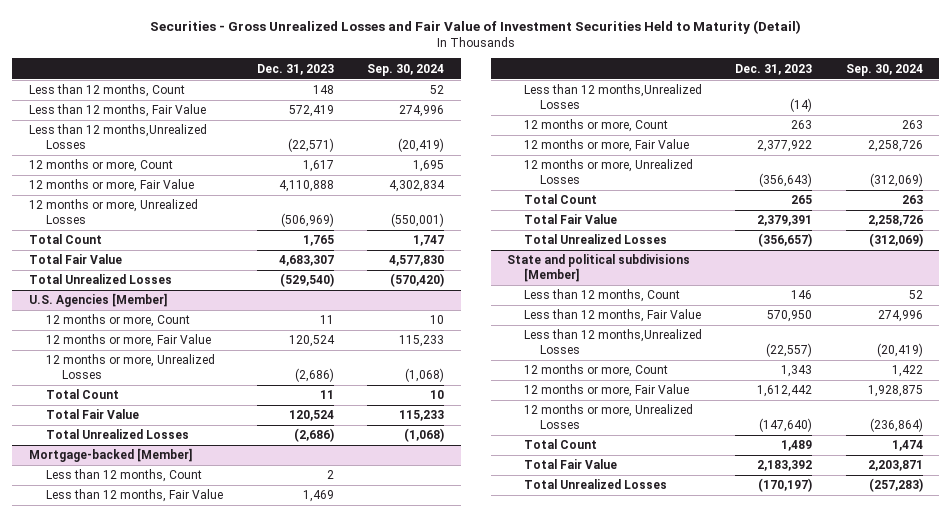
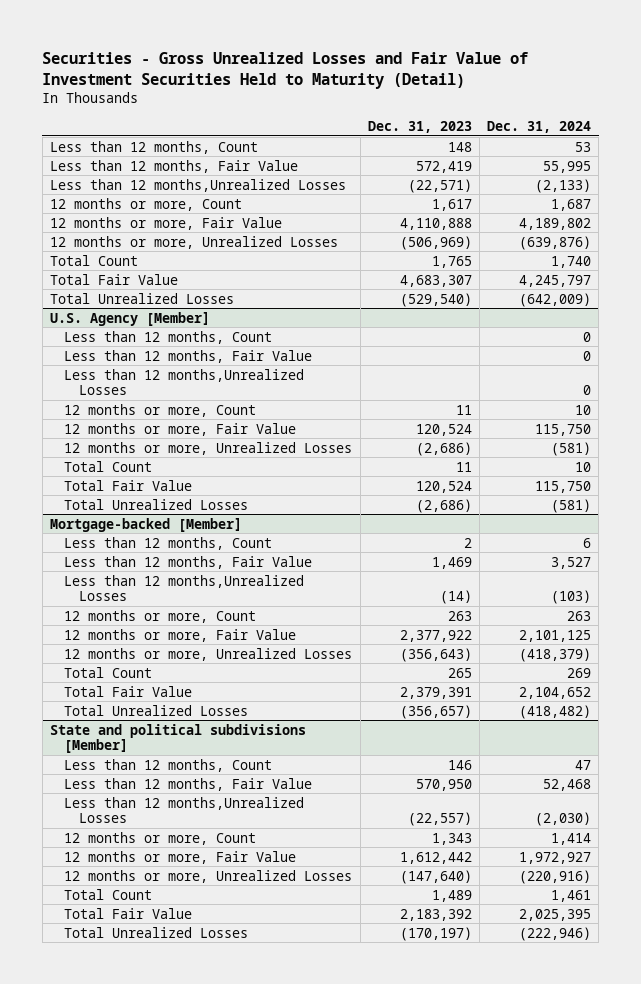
- | Dec. 31, 2023 | Sep. 30, 2024
+ | Dec. 31, 2023 | Dec. 31, 2024
- U.S. Agencies [Member]
+ U.S. Agency [Member]
+ Less than 12 months, Count | | 0
+ Less than 12 months, Fair Value | | 0
+ Less than 12 months,Unrealized Losses | | 0

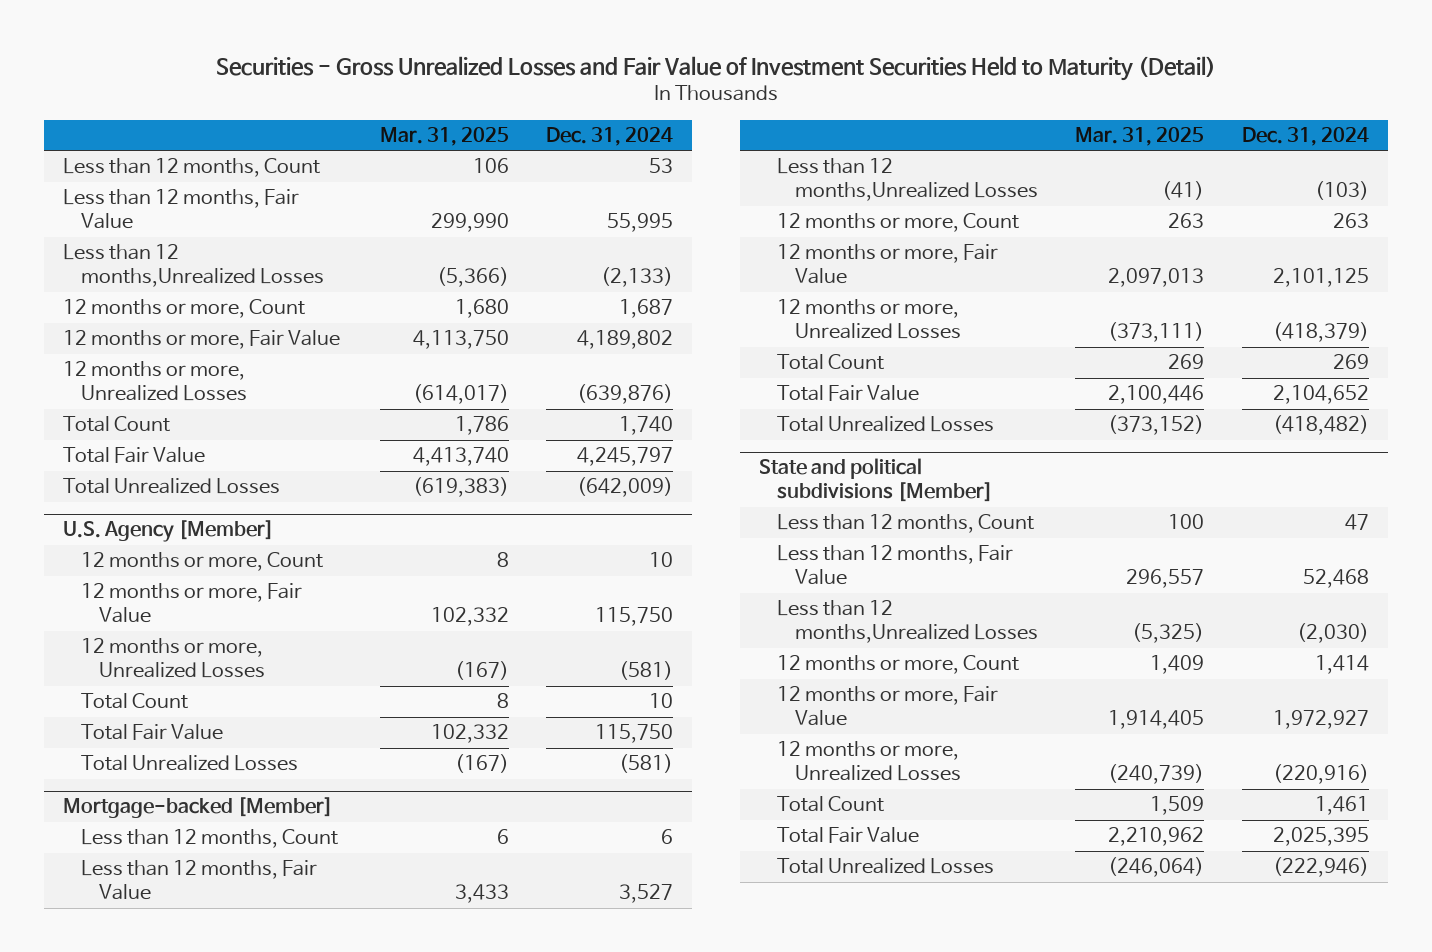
- | Dec. 31, 2023 | Dec. 31, 2024
+ | Mar. 31, 2025 | Dec. 31, 2024
@ U.S. Agency [Member]
- Less than 12 months, Count | | 0
- Less than 12 months, Fair Value | | 0
- Less than 12 months,Unrealized Losses | | 0

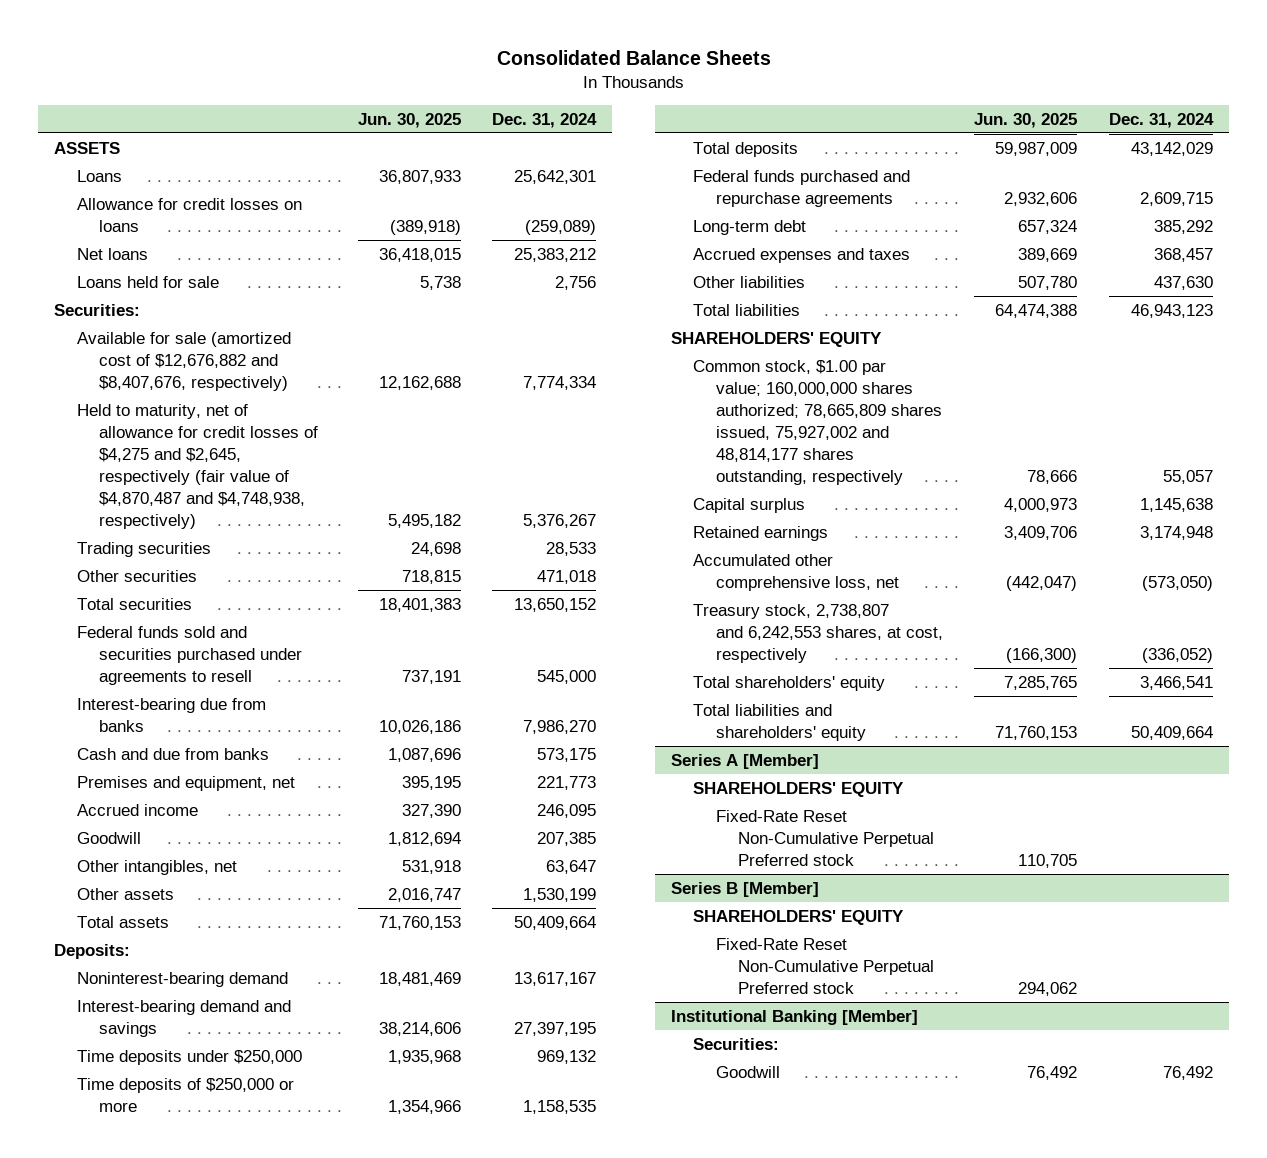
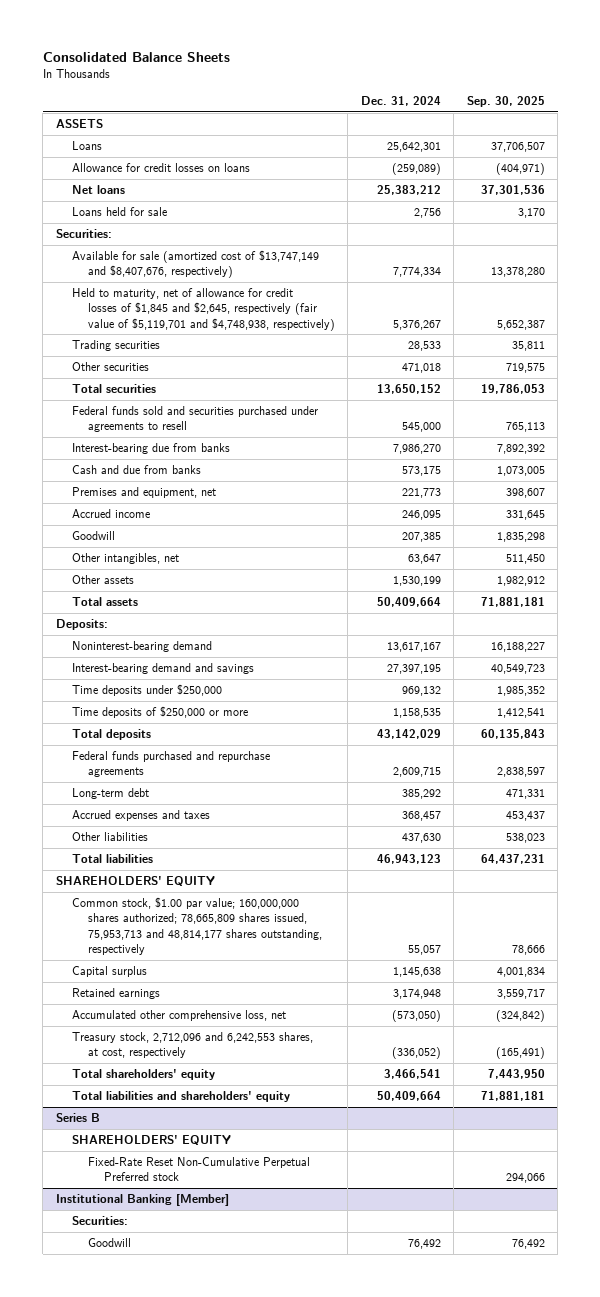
- | Jun. 30, 2025 | Dec. 31, 2024
+ | Dec. 31, 2024 | Sep. 30, 2025
- Available for sale (amortized cost of $12,676,882 and $8,407,676, respectively) | 12,162,688 | 7,774,334
- Held to maturity, net of allowance for credit losses of $4,275 and $2,645, respectively (fair value of $4,870,487 and $4,748,938, respectively) | 5,495,182 | 5,376,267
+ Available for sale (amortized cost of $13,747,149 and $8,407,676, respectively) | 7,774,334 | 13,378,280
+ Held to maturity, net of allowance for credit losses of $1,845 and $2,645, respectively (fair value of $5,119,701 and $4,748,938, respectively) | 5,376,267 | 5,652,387
- Common stock, $1.00 par value; 160,000,000 shares authorized; 78,665,809 shares issued, 75,927,002 and 48,814,177 shares outstanding, respectively | 78,666 | 55,057
+ Common stock, $1.00 par value; 160,000,000 shares authorized; 78,665,809 shares issued, 75,953,713 and 48,814,177 shares outstanding, respectively | 55,057 | 78,666
- Treasury stock, 2,738,807 and 6,242,553 shares, at cost, respectively | (166,300) | (336,052)
+ Treasury stock, 2,712,096 and 6,242,553 shares, at cost, respectively | (336,052) | (165,491)
- Series A [Member]
- SHAREHOLDERS' EQUITY
- Fixed-Rate Reset Non-Cumulative Perpetual Preferred stock | 110,705 |
- Series B [Member]
+ Series B

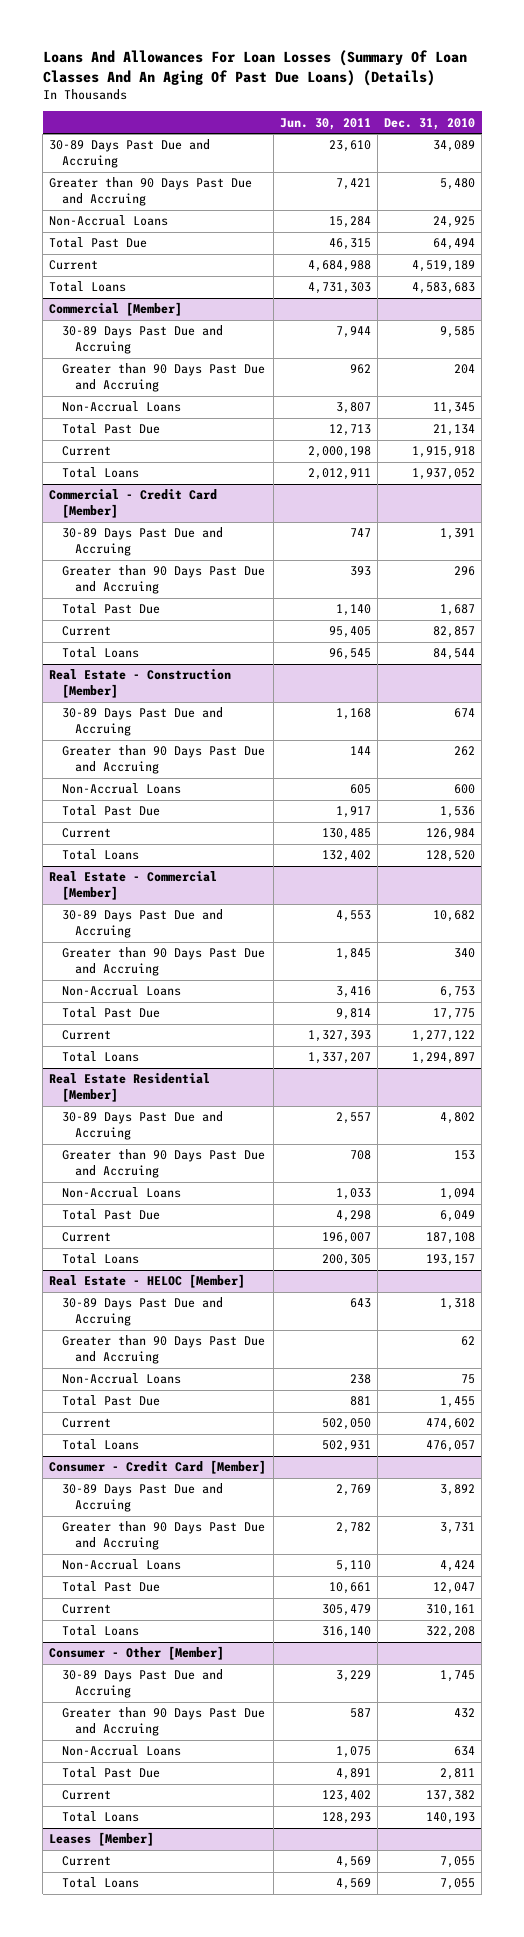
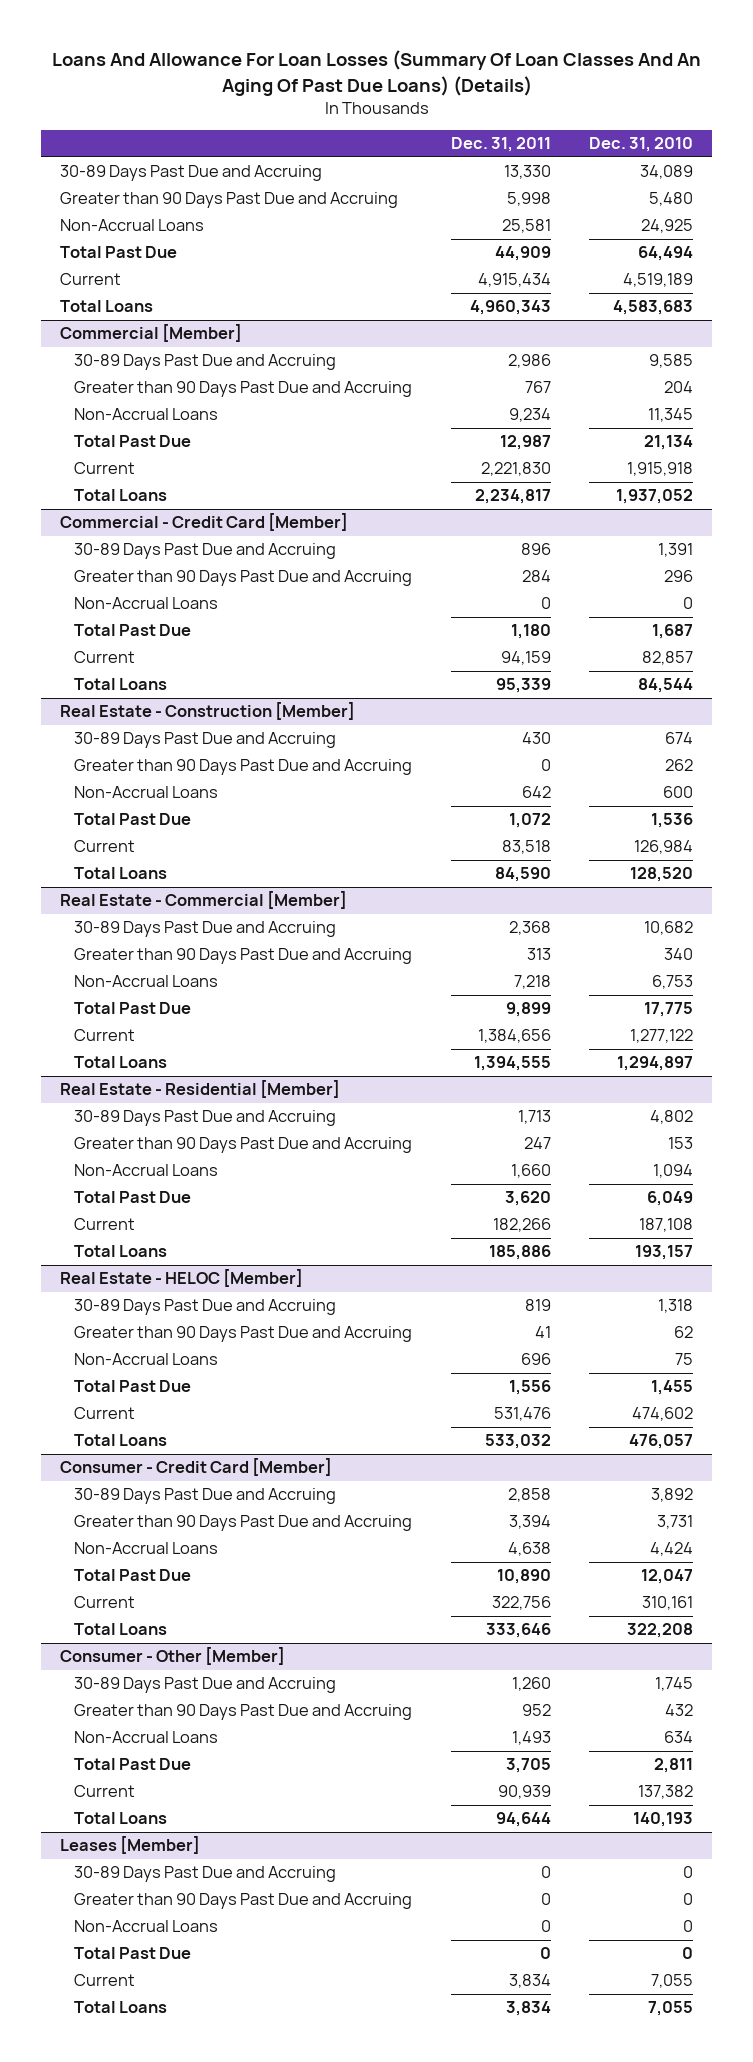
- Loans And Allowances For Loan Losses (Summary Of Loan Classes And An Aging Of Past Due Loans) (Details)
+ Loans And Allowance For Loan Losses (Summary Of Loan Classes And An Aging Of Past Due Loans) (Details)
- | Jun. 30, 2011 | Dec. 31, 2010
+ | Dec. 31, 2011 | Dec. 31, 2010
@ Commercial - Credit Card [Member]
+ Non-Accrual Loans | 0 | 0
- Real Estate Residential [Member]
+ Real Estate - Residential [Member]
@ Leases [Member]
+ 30-89 Days Past Due and Accruing | 0 | 0
+ Greater than 90 Days Past Due and Accruing | 0 | 0
+ Non-Accrual Loans | 0 | 0
+ Total Past Due | 0 | 0

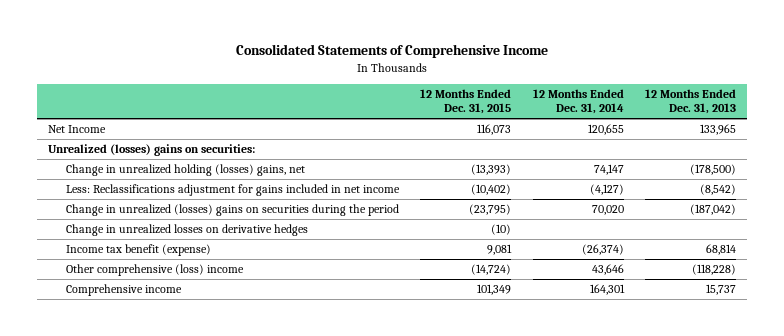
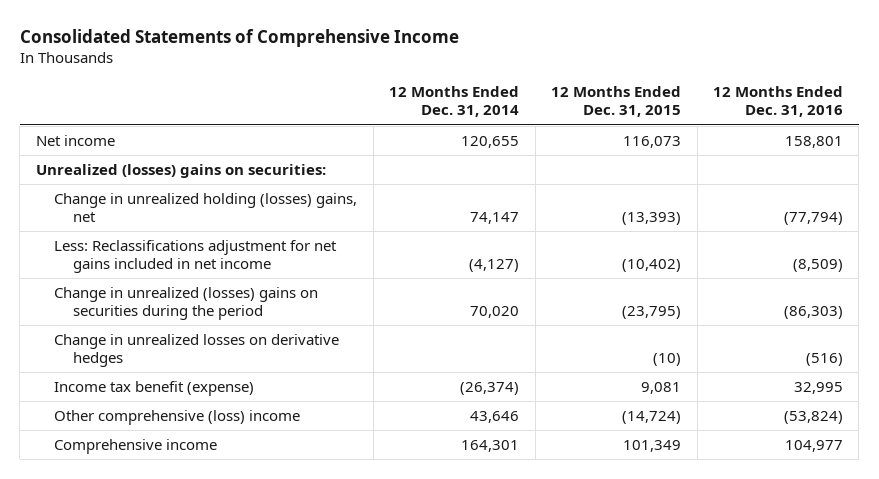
- | 12 Months Ended Dec. 31, 2015 | 12 Months Ended Dec. 31, 2014 | 12 Months Ended Dec. 31, 2013
+ | 12 Months Ended Dec. 31, 2014 | 12 Months Ended Dec. 31, 2015 | 12 Months Ended Dec. 31, 2016
- Net Income | 116,073 | 120,655 | 133,965
+ Net income | 120,655 | 116,073 | 158,801
- Less: Reclassifications adjustment for gains included in net income | (10,402) | (4,127) | (8,542)
+ Less: Reclassifications adjustment for net gains included in net income | (4,127) | (10,402) | (8,509)

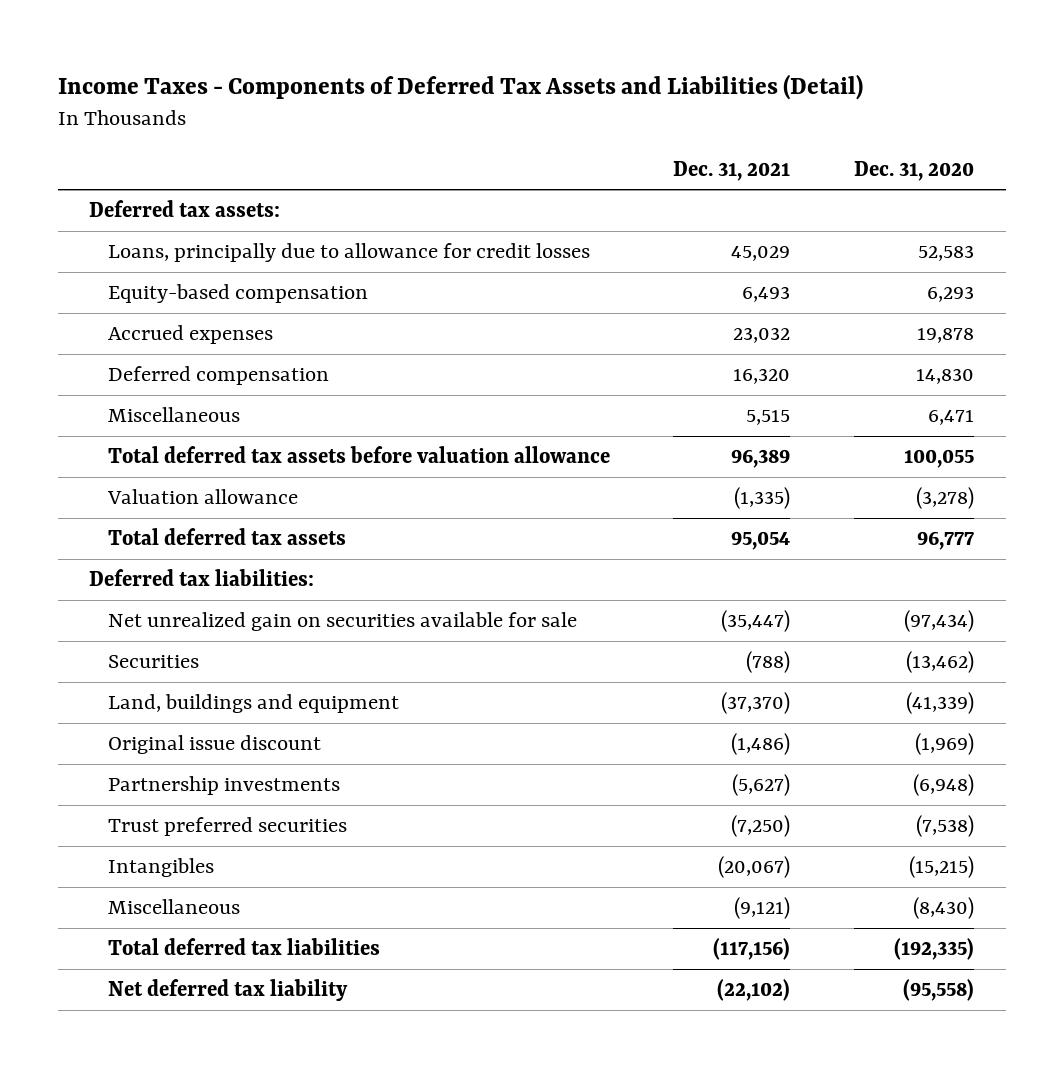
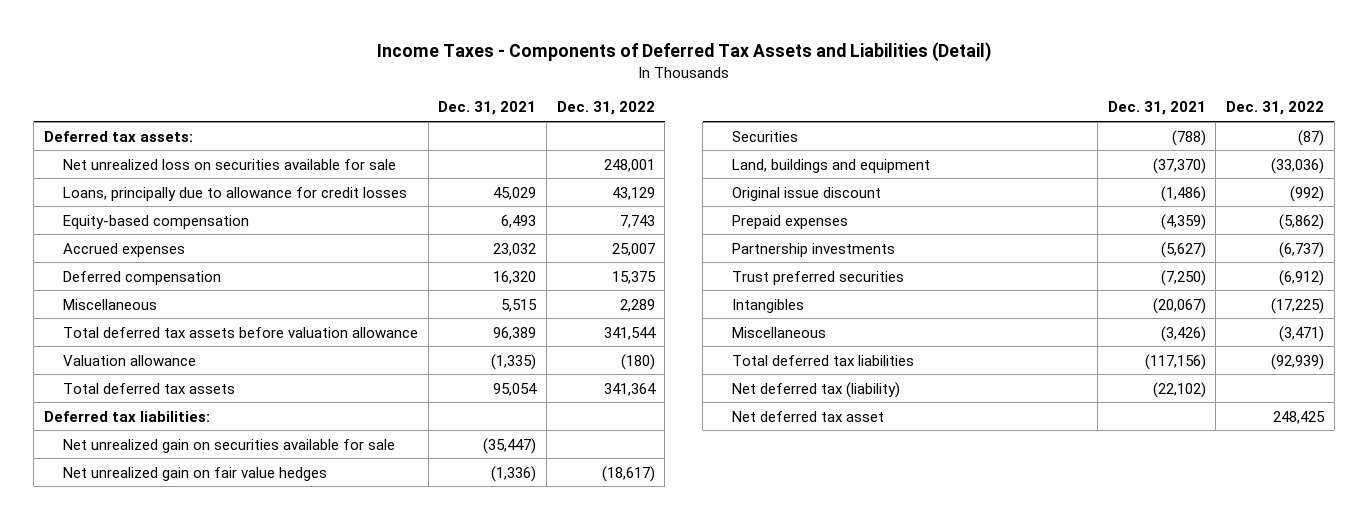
- | Dec. 31, 2021 | Dec. 31, 2020
+ | Dec. 31, 2021 | Dec. 31, 2022
+ Net unrealized loss on securities available for sale | | 248,001
+ Net unrealized gain on fair value hedges | (1,336) | (18,617)
+ Prepaid expenses | (4,359) | (5,862)
- Miscellaneous | (9,121) | (8,430)
+ Miscellaneous | (3,426) | (3,471)
- Net deferred tax liability | (22,102) | (95,558)
+ Net deferred tax (liability) | (22,102) |
+ Net deferred tax asset | | 248,425

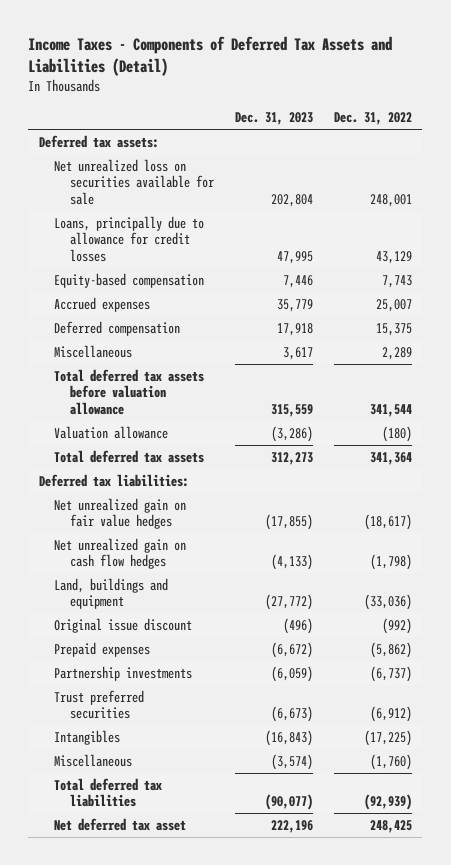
- | Dec. 31, 2021 | Dec. 31, 2022
+ | Dec. 31, 2023 | Dec. 31, 2022
- Net unrealized gain on securities available for sale | (35,447) |
- Securities | (788) | (87)
+ Net unrealized gain on cash flow hedges | (4,133) | (1,798)
- Miscellaneous | (3,426) | (3,471)
+ Miscellaneous | (3,574) | (1,760)
- Net deferred tax (liability) | (22,102) |

